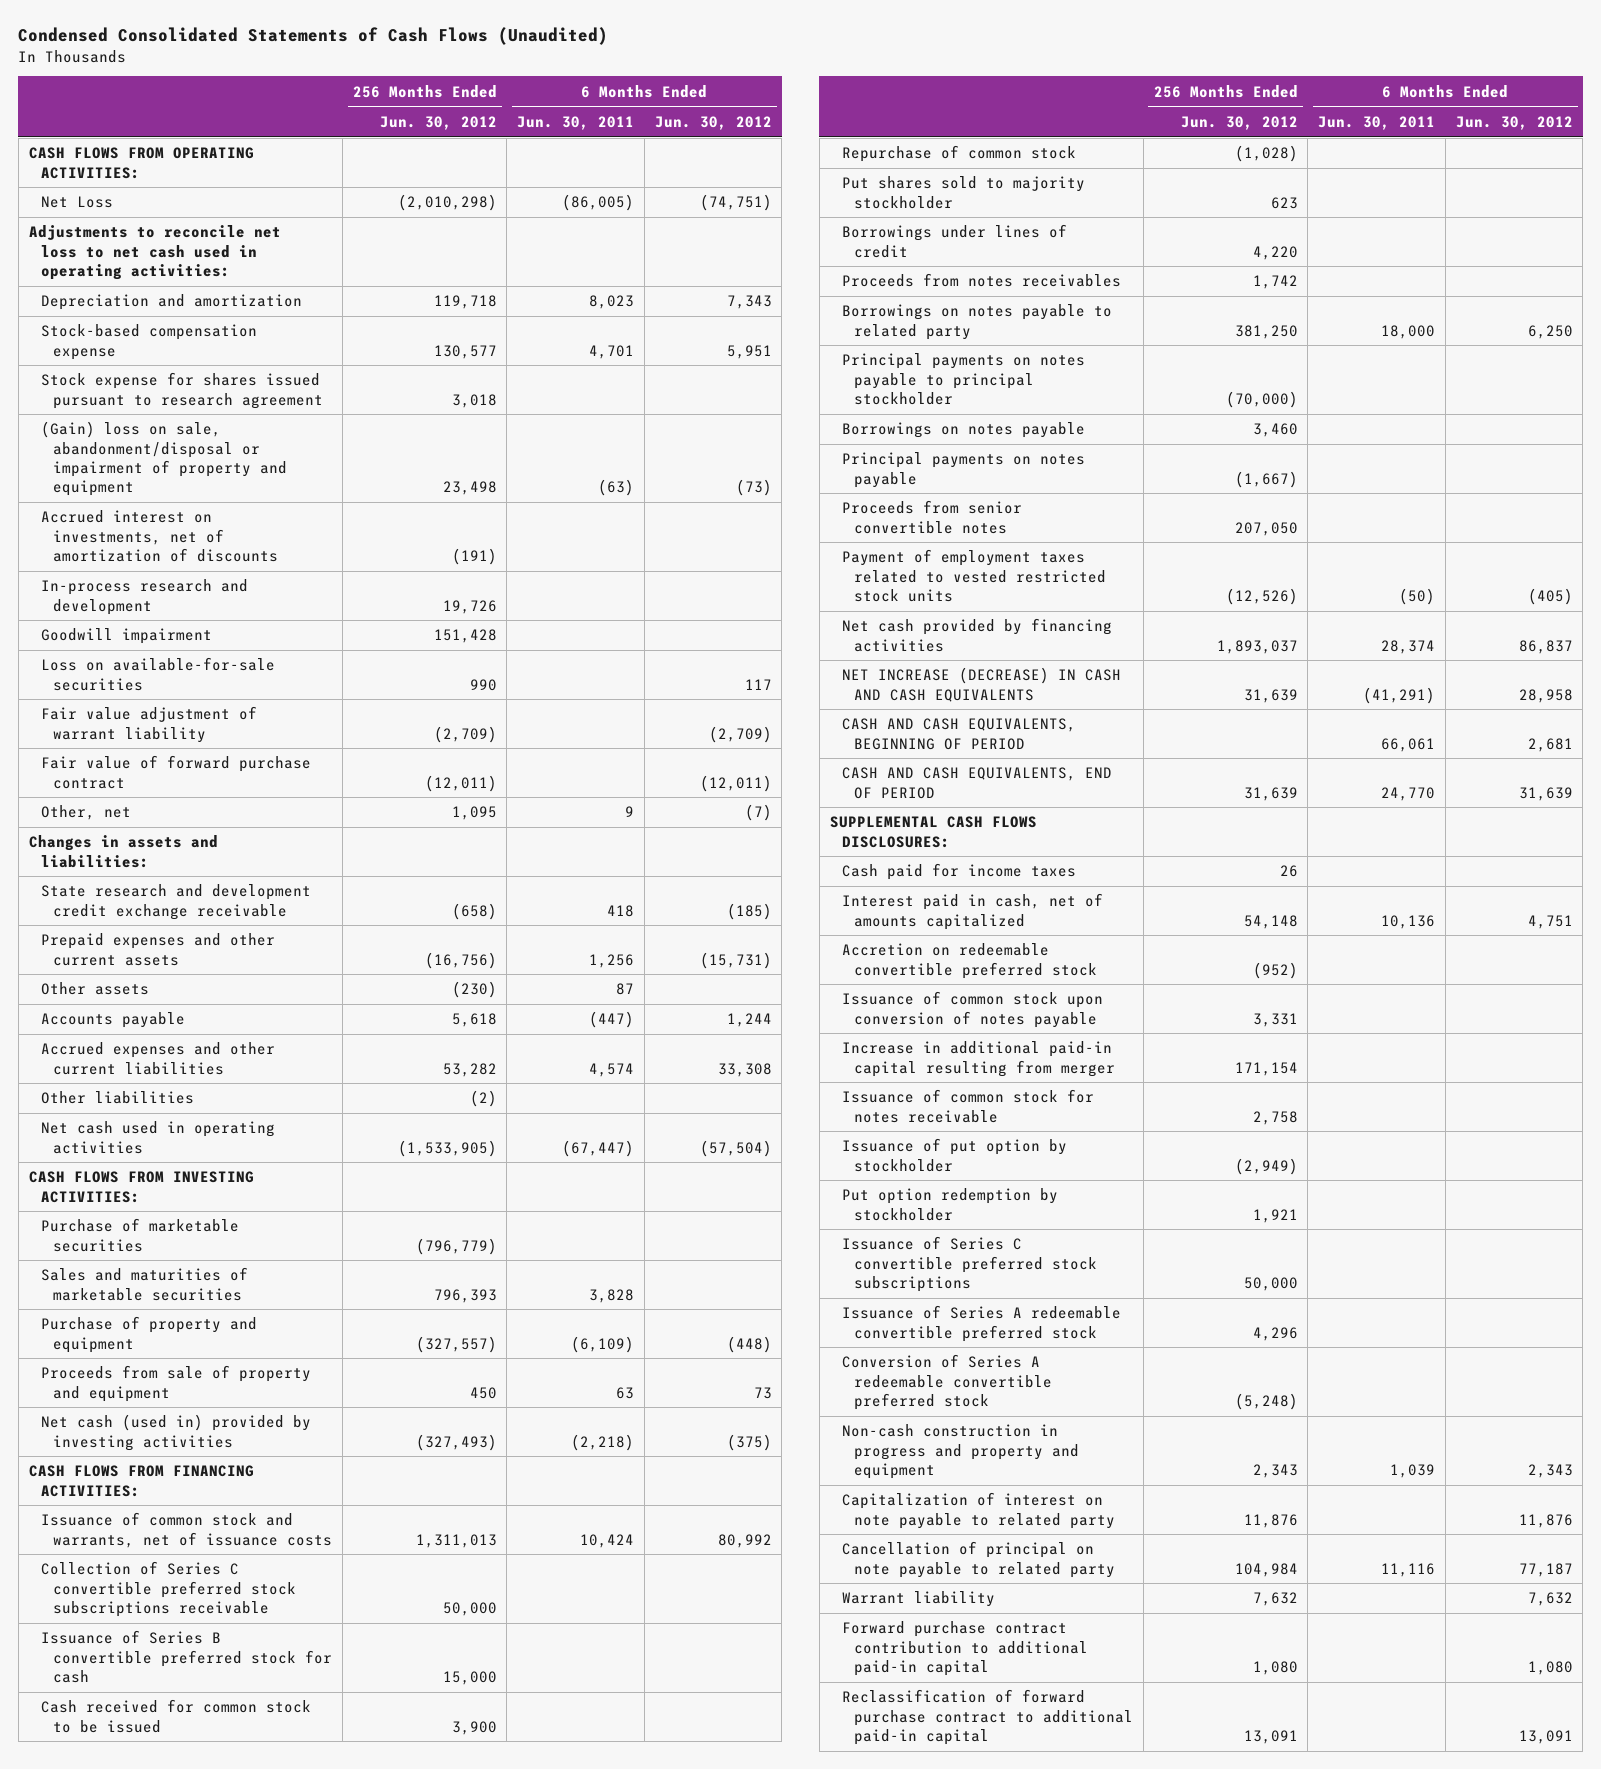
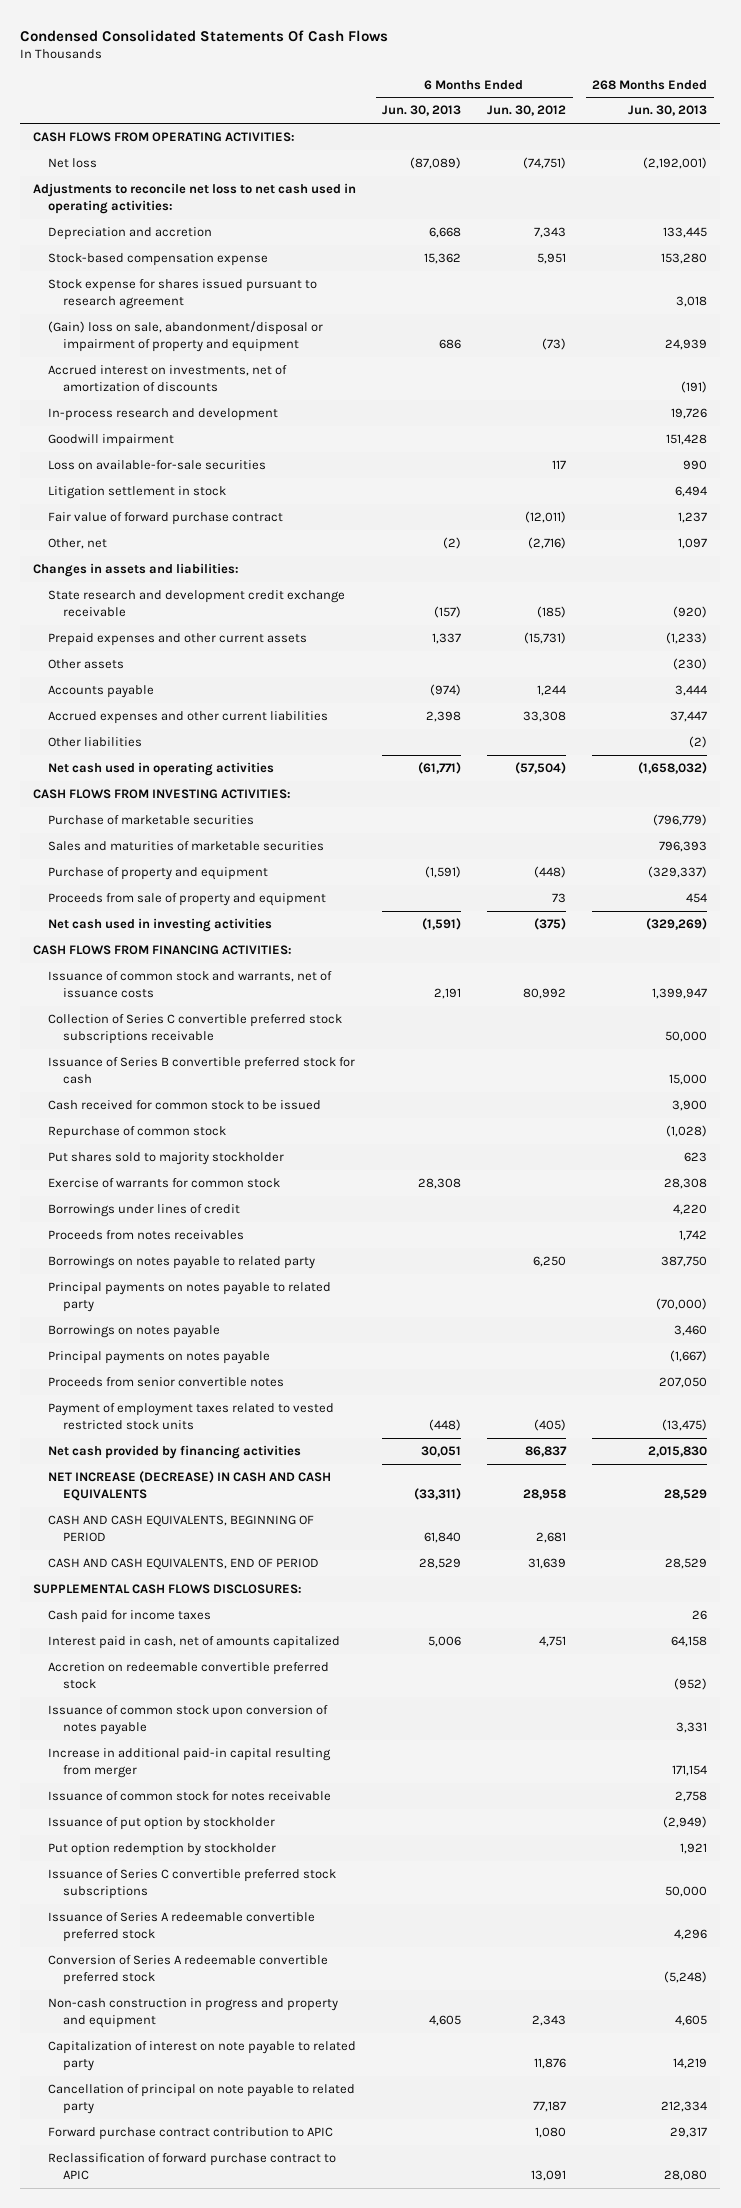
- Condensed Consolidated Statements of Cash Flows (Unaudited)
+ Condensed Consolidated Statements Of Cash Flows
- | 256 Months Ended Jun. 30, 2012 | 6 Months Ended Jun. 30, 2011 | 6 Months Ended Jun. 30, 2012
+ | 6 Months Ended Jun. 30, 2013 | 6 Months Ended Jun. 30, 2012 | 268 Months Ended Jun. 30, 2013
- Net Loss | (2,010,298) | (86,005) | (74,751)
+ Net loss | (87,089) | (74,751) | (2,192,001)
- Depreciation and amortization | 119,718 | 8,023 | 7,343
+ Depreciation and accretion | 6,668 | 7,343 | 133,445
- Fair value adjustment of warrant liability | (2,709) | | (2,709)
+ Litigation settlement in stock | | | 6,494
- Other, net | 1,095 | 9 | (7)
+ Other, net | (2) | (2,716) | 1,097
- Net cash (used in) provided by investing activities | (327,493) | (2,218) | (375)
+ Net cash used in investing activities | (1,591) | (375) | (329,269)
+ Exercise of warrants for common stock | 28,308 | | 28,308
- Principal payments on notes payable to principal stockholder | (70,000) | |
+ Principal payments on notes payable to related party | | | (70,000)
- Warrant liability | 7,632 | | 7,632
- Forward purchase contract contribution to additional paid-in capital | 1,080 | | 1,080
- Reclassification of forward purchase contract to additional paid-in capital | 13,091 | | 13,091
+ Forward purchase contract contribution to APIC | | 1,080 | 29,317
+ Reclassification of forward purchase contract to APIC | | 13,091 | 28,080

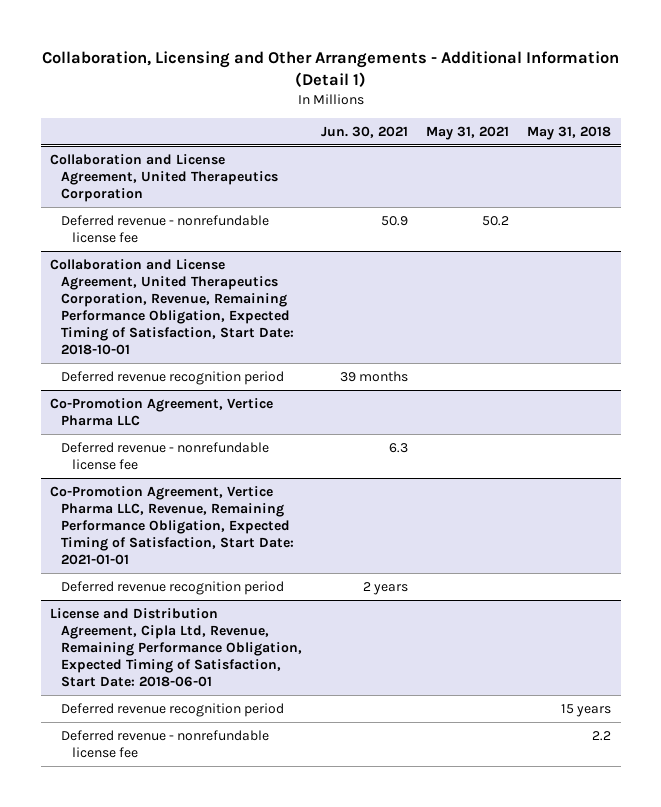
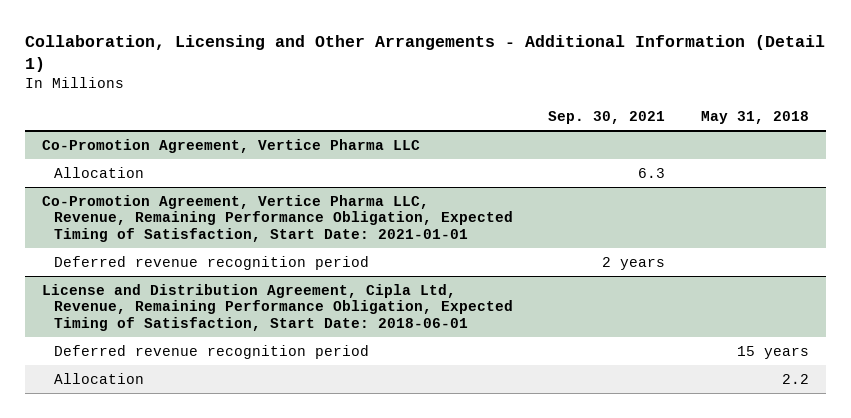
- | Jun. 30, 2021 | May 31, 2021 | May 31, 2018
+ | Sep. 30, 2021 | May 31, 2018
- Collaboration and License Agreement, United Therapeutics Corporation
- Deferred revenue - nonrefundable license fee | 50.9 | 50.2 |
- Collaboration and License Agreement, United Therapeutics Corporation, Revenue, Remaining Performance Obligation, Expected Timing of Satisfaction, Start Date: 2018-10-01
- Deferred revenue recognition period | 39 months | |
@ Co-Promotion Agreement, Vertice Pharma LLC
- Deferred revenue - nonrefundable license fee | 6.3 | |
+ Allocation | 6.3 |
@ License and Distribution Agreement, Cipla Ltd, Revenue, Remaining Performance Obligation, Expected Timing of Satisfaction, Start Date: 2018-06-01
- Deferred revenue - nonrefundable license fee | | | 2.2
+ Allocation | | 2.2

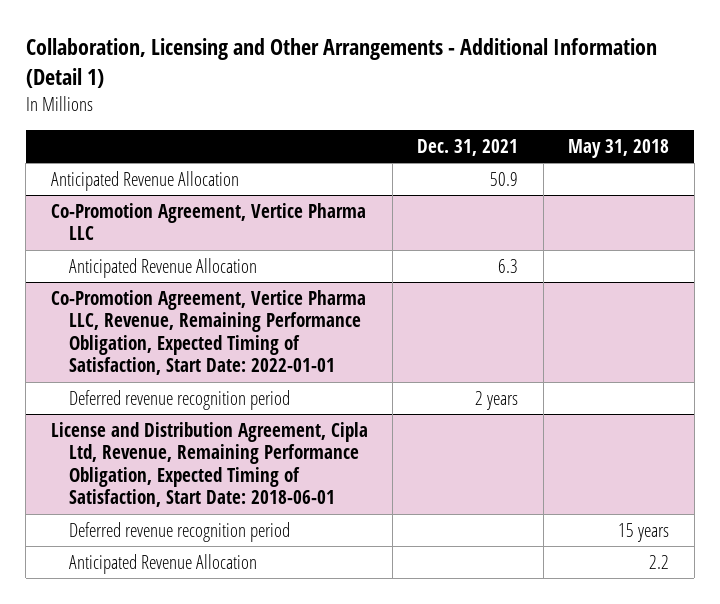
- | Sep. 30, 2021 | May 31, 2018
+ | Dec. 31, 2021 | May 31, 2018
+ Anticipated Revenue Allocation | 50.9 |
@ Co-Promotion Agreement, Vertice Pharma LLC
- Allocation | 6.3 |
- Co-Promotion Agreement, Vertice Pharma LLC, Revenue, Remaining Performance Obligation, Expected Timing of Satisfaction, Start Date: 2021-01-01
@ Co-Promotion Agreement, Vertice Pharma LLC
+ Anticipated Revenue Allocation | 6.3 |
+ Co-Promotion Agreement, Vertice Pharma LLC, Revenue, Remaining Performance Obligation, Expected Timing of Satisfaction, Start Date: 2022-01-01
@ License and Distribution Agreement, Cipla Ltd, Revenue, Remaining Performance Obligation, Expected Timing of Satisfaction, Start Date: 2018-06-01
- Allocation | | 2.2
+ Anticipated Revenue Allocation | | 2.2

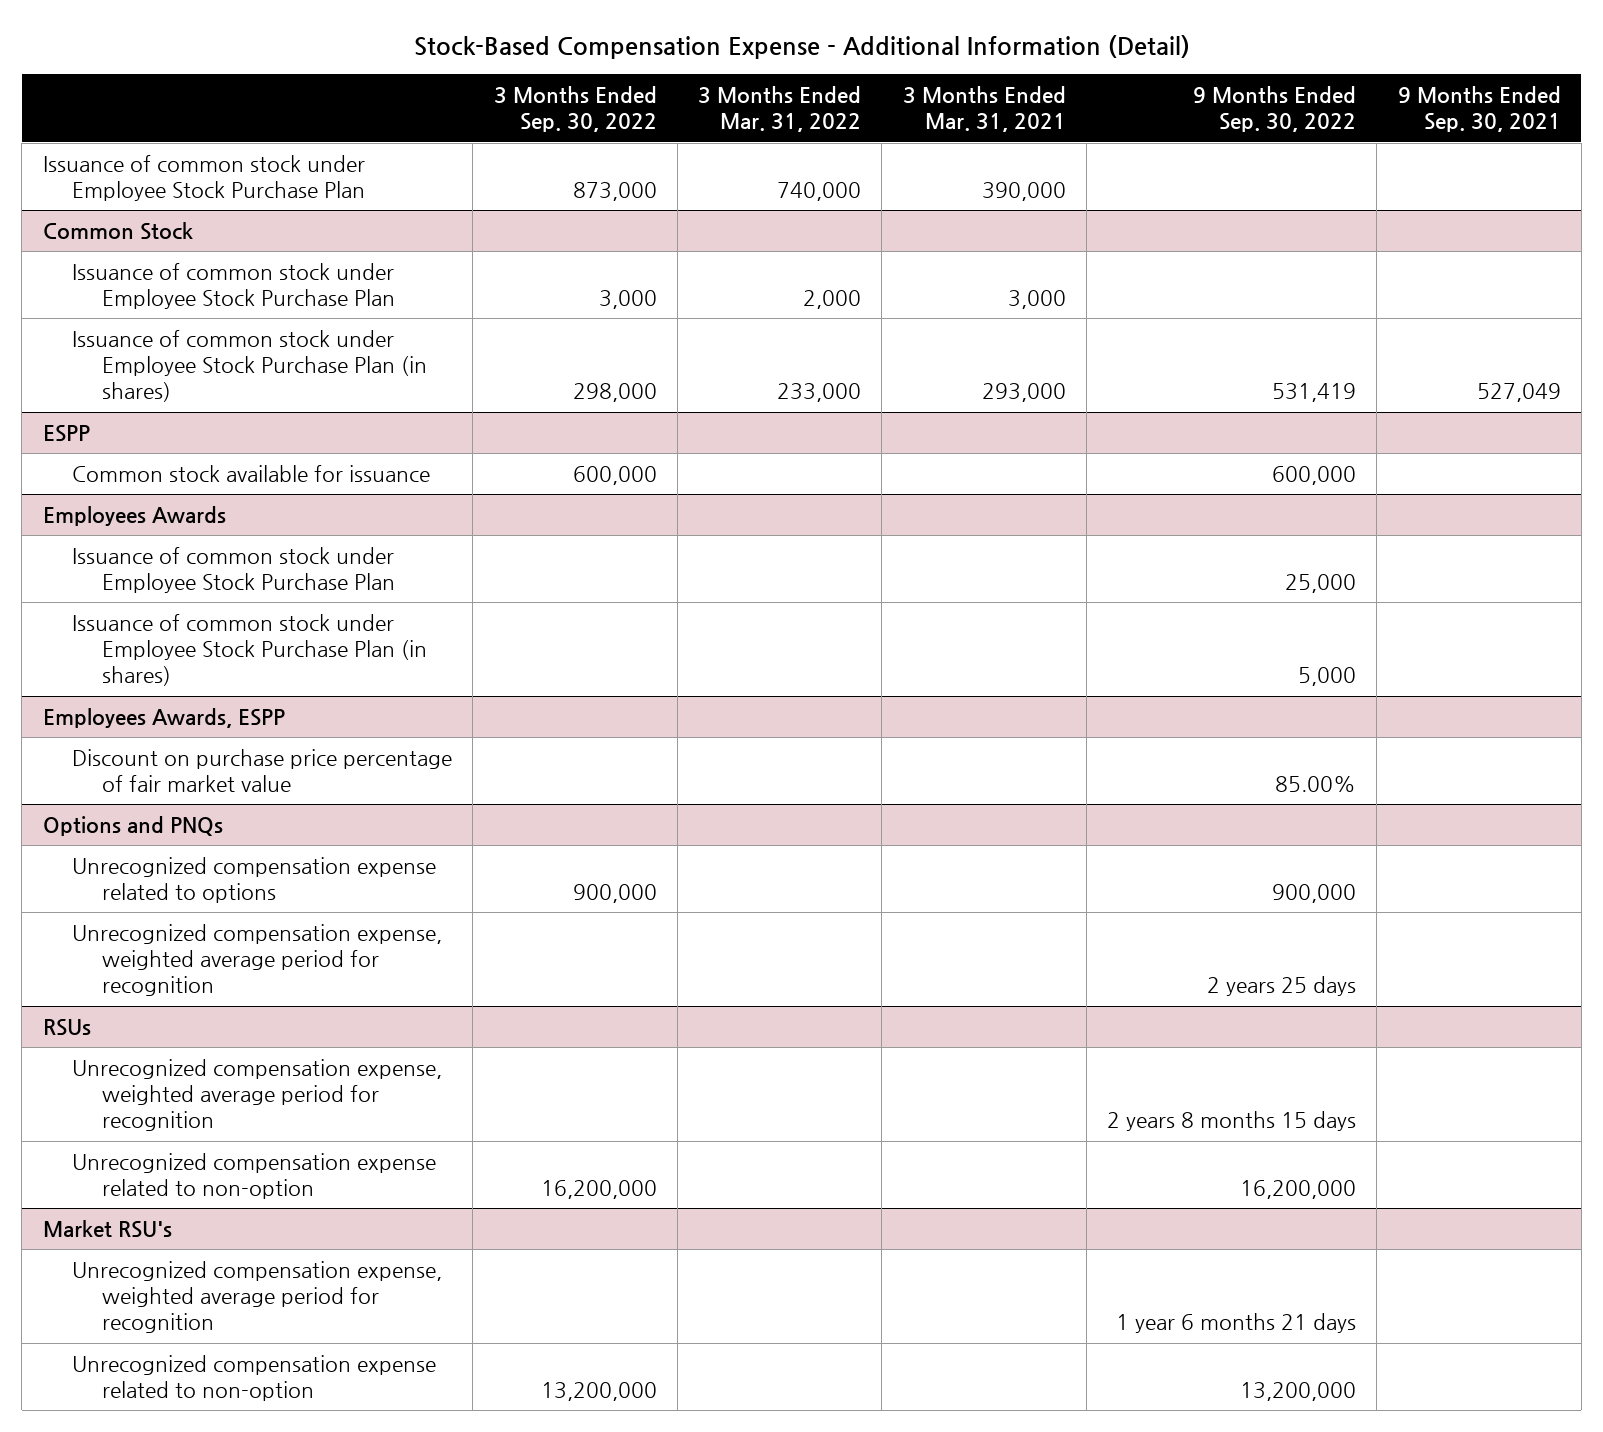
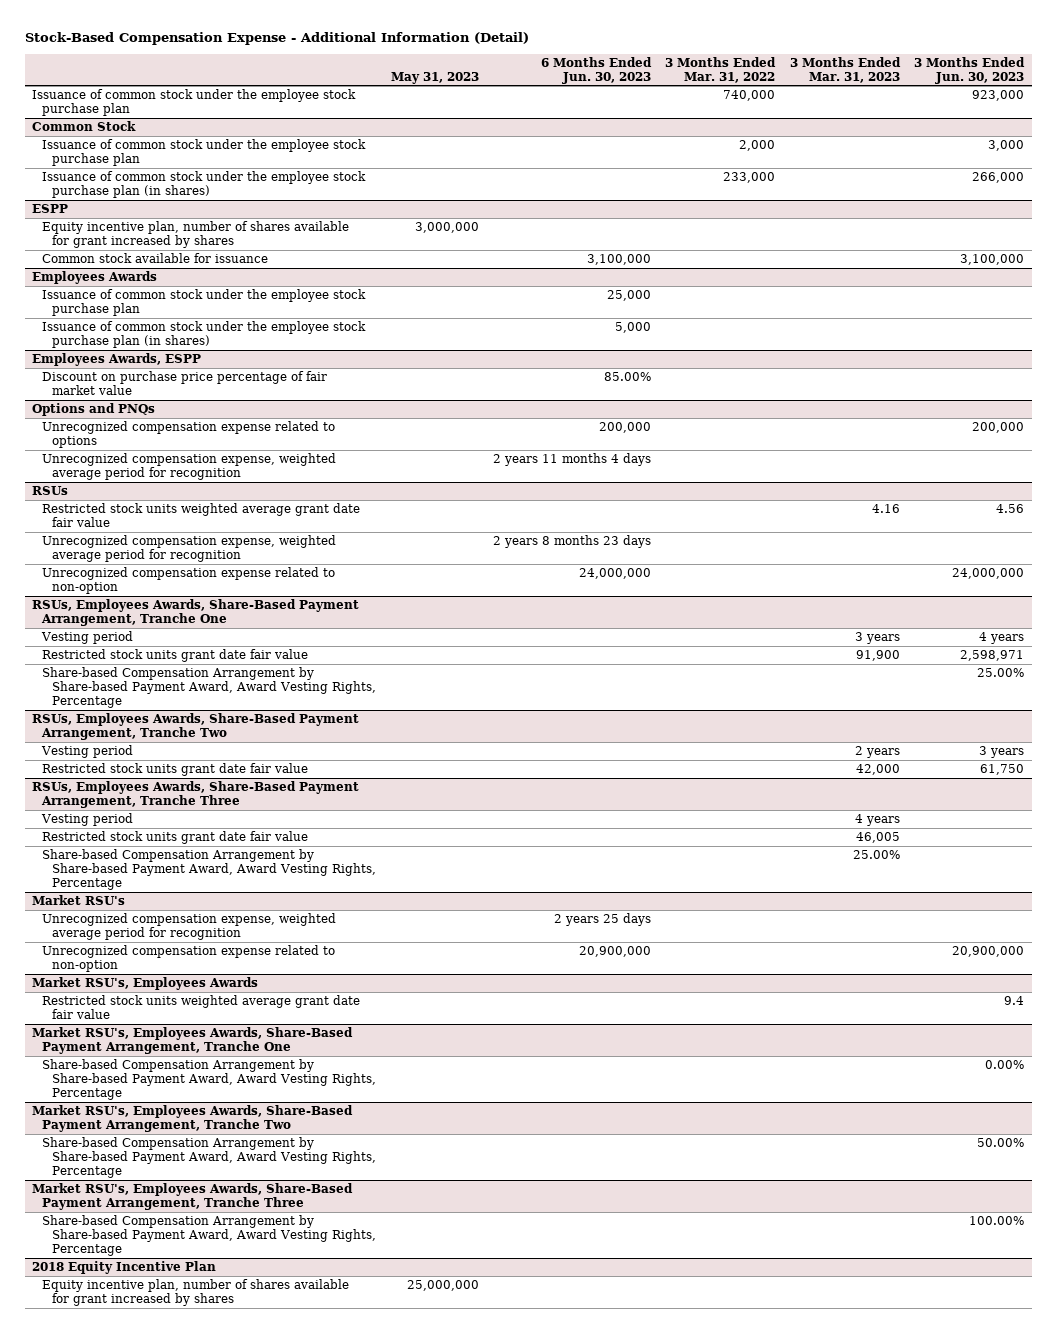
- | 3 Months Ended Sep. 30, 2022 | 3 Months Ended Mar. 31, 2022 | 3 Months Ended Mar. 31, 2021 | 9 Months Ended Sep. 30, 2022 | 9 Months Ended Sep. 30, 2021
+ | May 31, 2023 | 6 Months Ended Jun. 30, 2023 | 3 Months Ended Mar. 31, 2022 | 3 Months Ended Mar. 31, 2023 | 3 Months Ended Jun. 30, 2023
- Issuance of common stock under Employee Stock Purchase Plan | 873,000 | 740,000 | 390,000 | |
+ Issuance of common stock under the employee stock purchase plan | | | 740,000 | | 923,000
@ Common Stock
- Issuance of common stock under Employee Stock Purchase Plan | 3,000 | 2,000 | 3,000 | |
- Issuance of common stock under Employee Stock Purchase Plan (in shares) | 298,000 | 233,000 | 293,000 | 531,419 | 527,049
+ Issuance of common stock under the employee stock purchase plan | | | 2,000 | | 3,000
+ Issuance of common stock under the employee stock purchase plan (in shares) | | | 233,000 | | 266,000
@ ESPP
+ Equity incentive plan, number of shares available for grant increased by shares | 3,000,000 | | | |
@ Employees Awards
- Issuance of common stock under Employee Stock Purchase Plan | | | | 25,000 |
- Issuance of common stock under Employee Stock Purchase Plan (in shares) | | | | 5,000 |
+ Issuance of common stock under the employee stock purchase plan | | 25,000 | | |
+ Issuance of common stock under the employee stock purchase plan (in shares) | | 5,000 | | |
@ RSUs
+ Restricted stock units weighted average grant date fair value | | | | 4.16 | 4.56
+ RSUs, Employees Awards, Share-Based Payment Arrangement, Tranche One
+ Vesting period | | | | 3 years | 4 years
+ Restricted stock units grant date fair value | | | | 91,900 | 2,598,971
+ Share-based Compensation Arrangement by Share-based Payment Award, Award Vesting Rights, Percentage | | | | | 25.00%
+ RSUs, Employees Awards, Share-Based Payment Arrangement, Tranche Two
+ Vesting period | | | | 2 years | 3 years
+ Restricted stock units grant date fair value | | | | 42,000 | 61,750
+ RSUs, Employees Awards, Share-Based Payment Arrangement, Tranche Three
+ Vesting period | | | | 4 years |
+ Restricted stock units grant date fair value | | | | 46,005 |
+ Share-based Compensation Arrangement by Share-based Payment Award, Award Vesting Rights, Percentage | | | | 25.00% |
+ Market RSU's, Employees Awards
+ Restricted stock units weighted average grant date fair value | | | | | 9.4
+ Market RSU's, Employees Awards, Share-Based Payment Arrangement, Tranche One
+ Share-based Compensation Arrangement by Share-based Payment Award, Award Vesting Rights, Percentage | | | | | 0.00%
+ Market RSU's, Employees Awards, Share-Based Payment Arrangement, Tranche Two
+ Share-based Compensation Arrangement by Share-based Payment Award, Award Vesting Rights, Percentage | | | | | 50.00%
+ Market RSU's, Employees Awards, Share-Based Payment Arrangement, Tranche Three
+ Share-based Compensation Arrangement by Share-based Payment Award, Award Vesting Rights, Percentage | | | | | 100.00%
+ 2018 Equity Incentive Plan
+ Equity incentive plan, number of shares available for grant increased by shares | 25,000,000 | | | |

